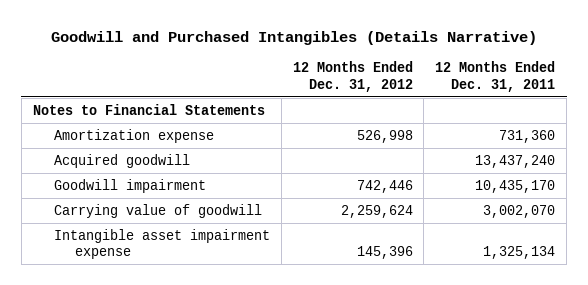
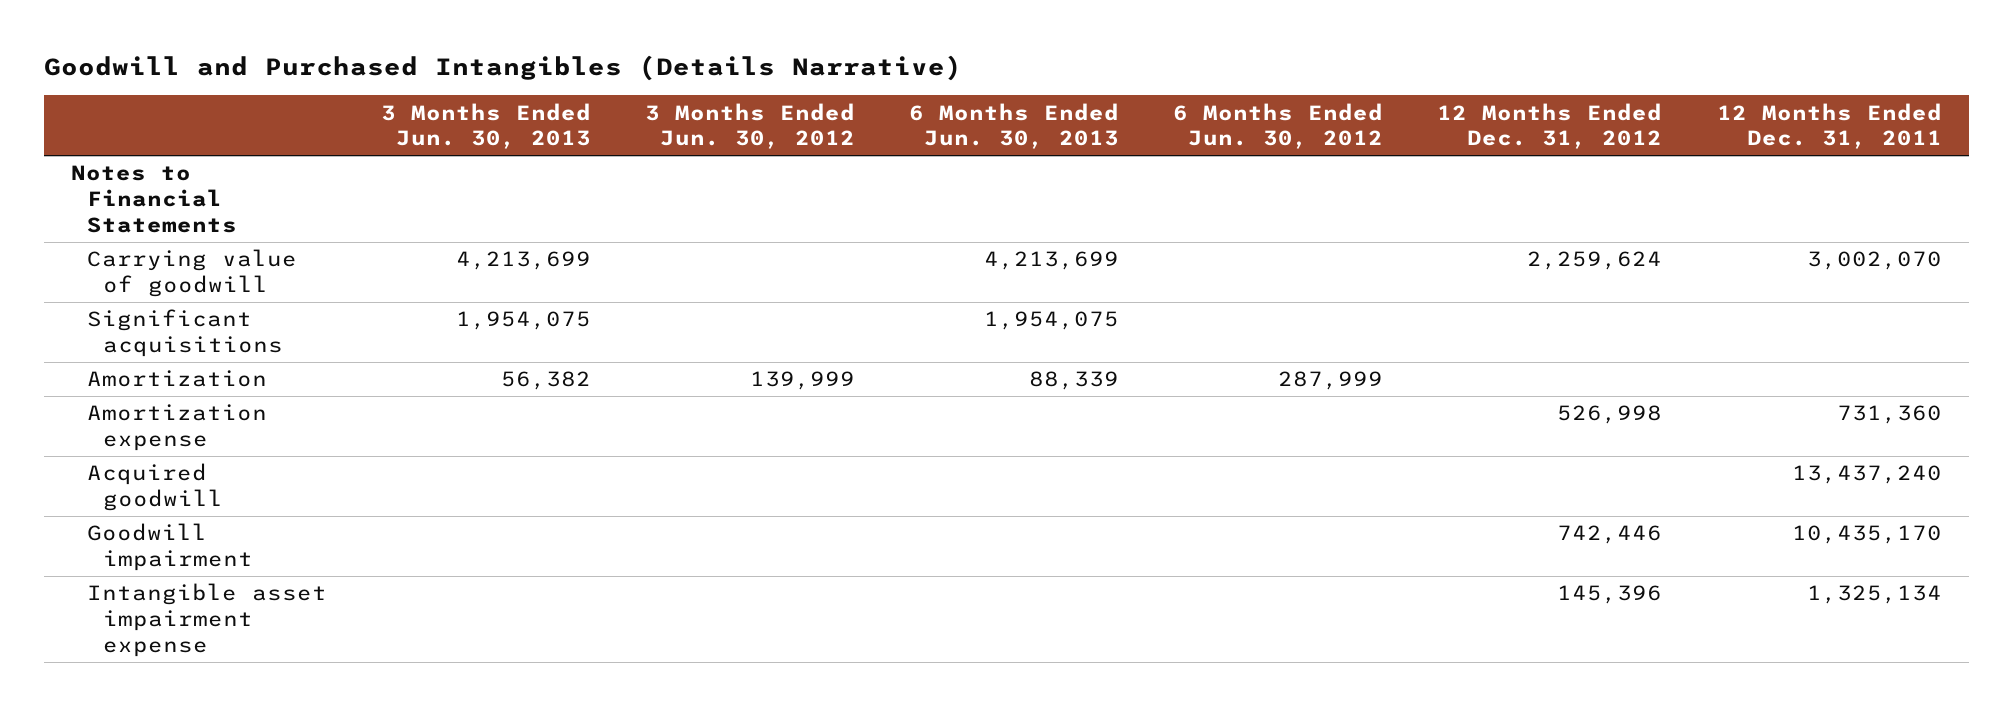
- | 12 Months Ended Dec. 31, 2012 | 12 Months Ended Dec. 31, 2011
+ | 3 Months Ended Jun. 30, 2013 | 3 Months Ended Jun. 30, 2012 | 6 Months Ended Jun. 30, 2013 | 6 Months Ended Jun. 30, 2012 | 12 Months Ended Dec. 31, 2012 | 12 Months Ended Dec. 31, 2011
moved up: Carrying value of goodwill | 4,213,699 | | 4,213,699 | | 2,259,624 | 3,002,070
+ Significant acquisitions | 1,954,075 | | 1,954,075 | | |
+ Amortization | 56,382 | 139,999 | 88,339 | 287,999 | |

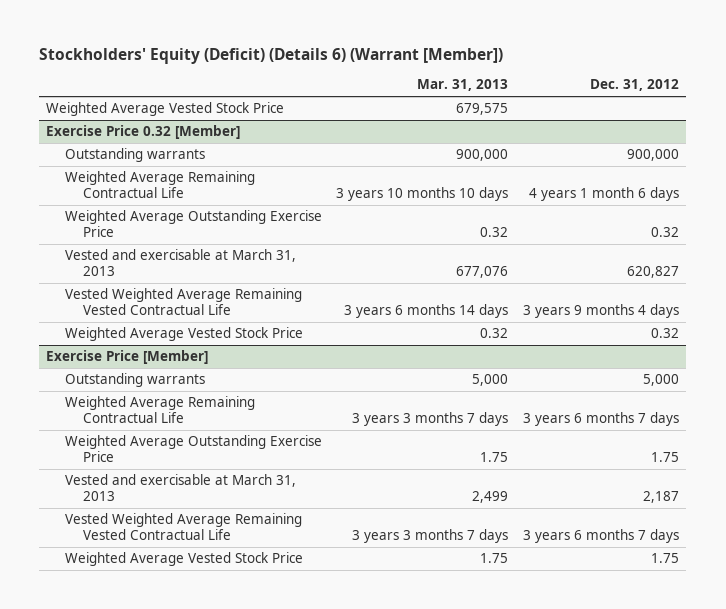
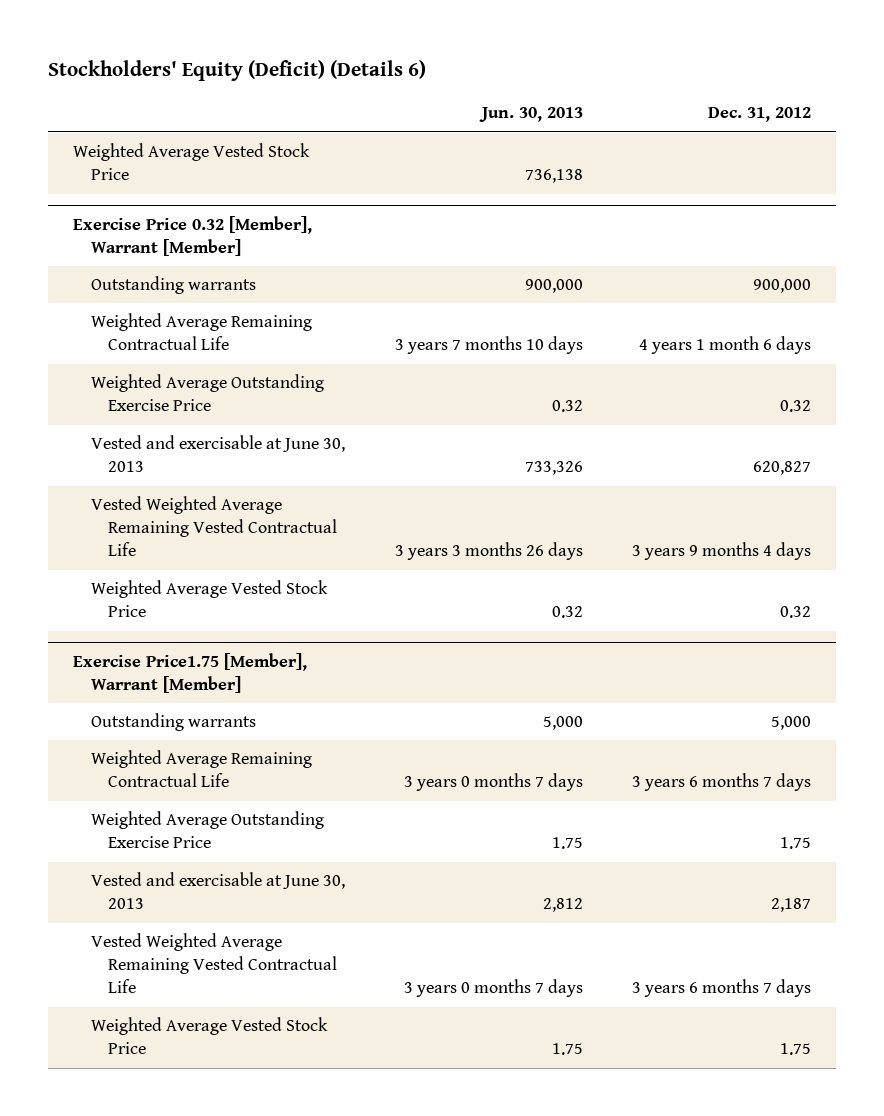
- Stockholders' Equity (Deficit) (Details 6) (Warrant [Member])
+ Stockholders' Equity (Deficit) (Details 6)
- | Mar. 31, 2013 | Dec. 31, 2012
+ | Jun. 30, 2013 | Dec. 31, 2012
- Exercise Price 0.32 [Member]
+ Exercise Price 0.32 [Member], Warrant [Member]
- Vested and exercisable at March 31, 2013 | 677,076 | 620,827
+ Vested and exercisable at June 30, 2013 | 733,326 | 620,827
- Exercise Price [Member]
+ Exercise Price1.75 [Member], Warrant [Member]
- Vested and exercisable at March 31, 2013 | 2,499 | 2,187
+ Vested and exercisable at June 30, 2013 | 2,812 | 2,187

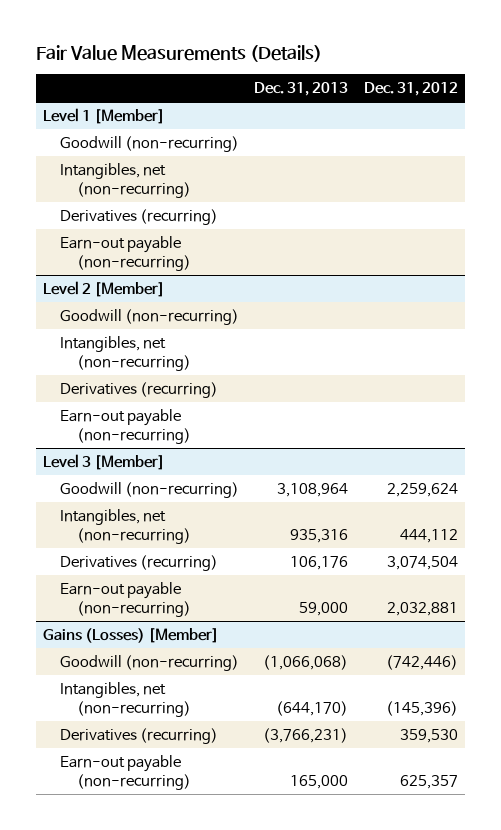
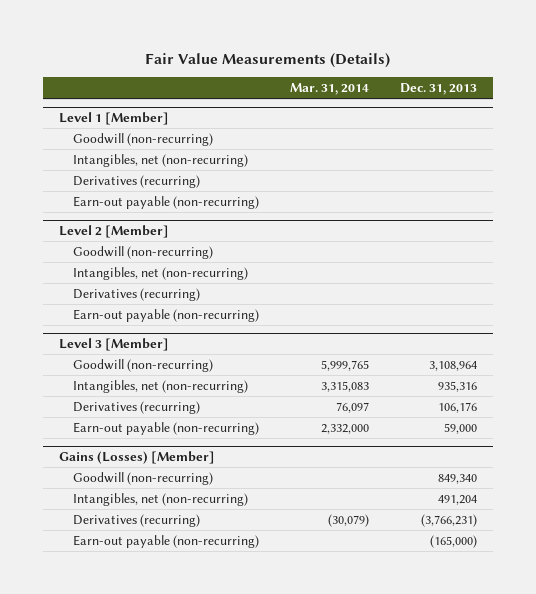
- | Dec. 31, 2013 | Dec. 31, 2012
+ | Mar. 31, 2014 | Dec. 31, 2013
@ Gains (Losses) [Member]
- Goodwill (non-recurring) | (1,066,068) | (742,446)
- Intangibles, net (non-recurring) | (644,170) | (145,396)
+ Goodwill (non-recurring) | | 849,340
+ Intangibles, net (non-recurring) | | 491,204
- Earn-out payable (non-recurring) | 165,000 | 625,357
+ Earn-out payable (non-recurring) | | (165,000)

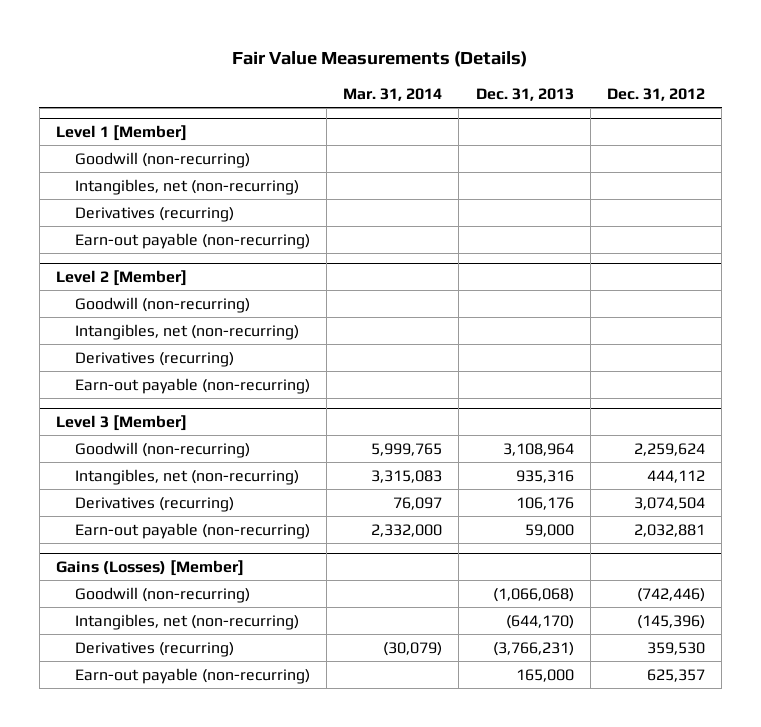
- | Mar. 31, 2014 | Dec. 31, 2013
+ | Mar. 31, 2014 | Dec. 31, 2013 | Dec. 31, 2012
@ Gains (Losses) [Member]
- Goodwill (non-recurring) | | 849,340
- Intangibles, net (non-recurring) | | 491,204
+ Goodwill (non-recurring) | | (1,066,068) | (742,446)
+ Intangibles, net (non-recurring) | | (644,170) | (145,396)
- Earn-out payable (non-recurring) | | (165,000)
+ Earn-out payable (non-recurring) | | 165,000 | 625,357

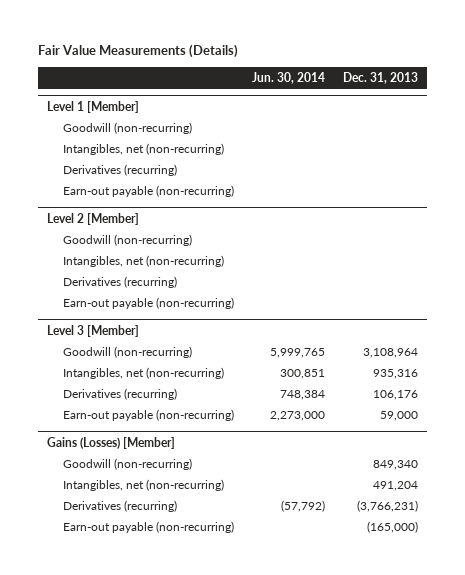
- | Mar. 31, 2014 | Dec. 31, 2013 | Dec. 31, 2012
+ | Jun. 30, 2014 | Dec. 31, 2013
@ Gains (Losses) [Member]
- Goodwill (non-recurring) | | (1,066,068) | (742,446)
- Intangibles, net (non-recurring) | | (644,170) | (145,396)
+ Goodwill (non-recurring) | | 849,340
+ Intangibles, net (non-recurring) | | 491,204
- Earn-out payable (non-recurring) | | 165,000 | 625,357
+ Earn-out payable (non-recurring) | | (165,000)

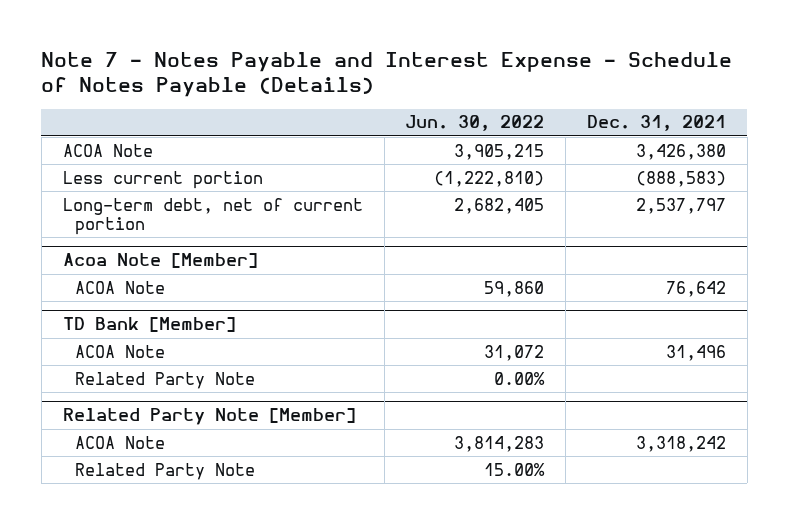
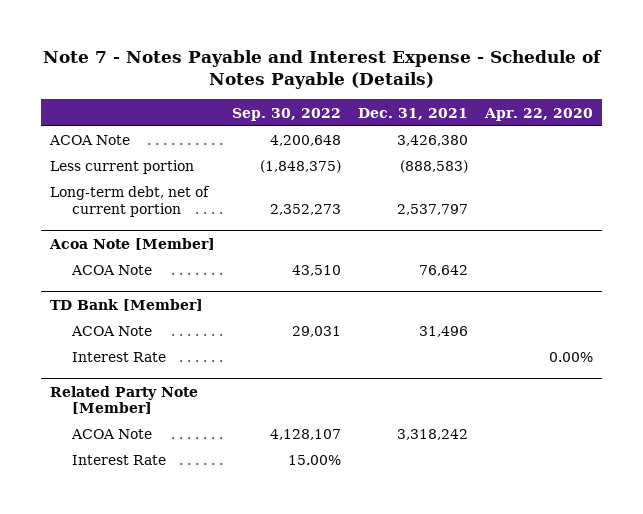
- | Jun. 30, 2022 | Dec. 31, 2021
+ | Sep. 30, 2022 | Dec. 31, 2021 | Apr. 22, 2020
@ TD Bank [Member]
- Related Party Note | 0.00% |
+ Interest Rate | | | 0.00%
@ Related Party Note [Member]
- Related Party Note | 15.00% |
+ Interest Rate | 15.00% | |

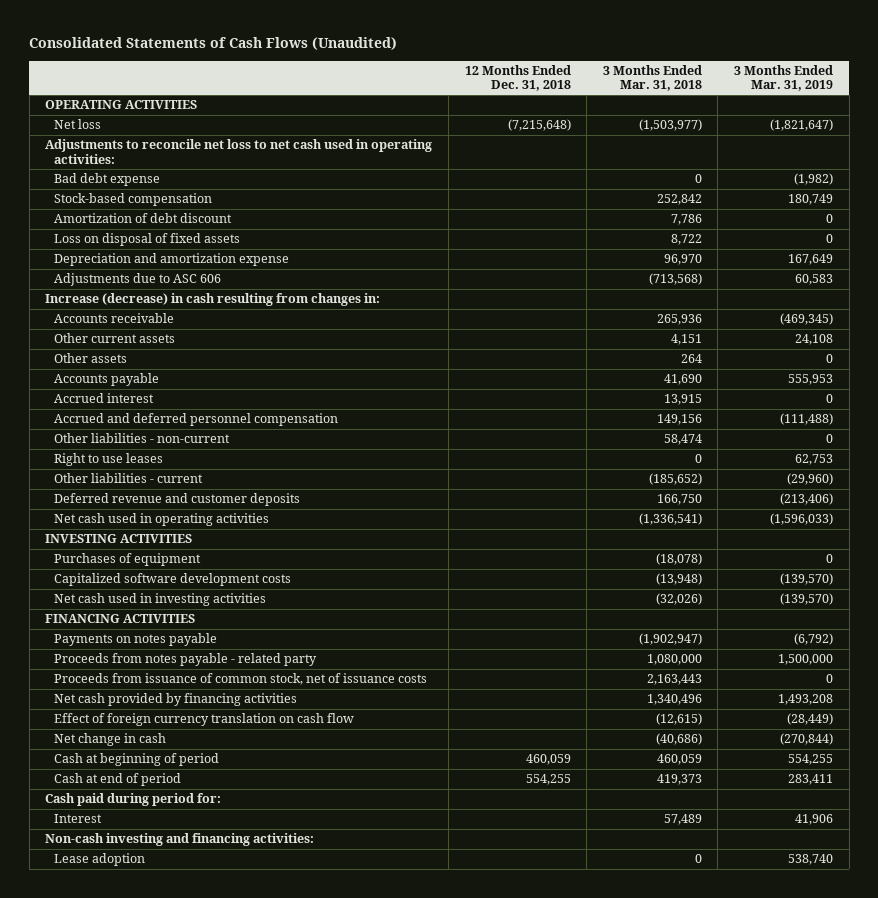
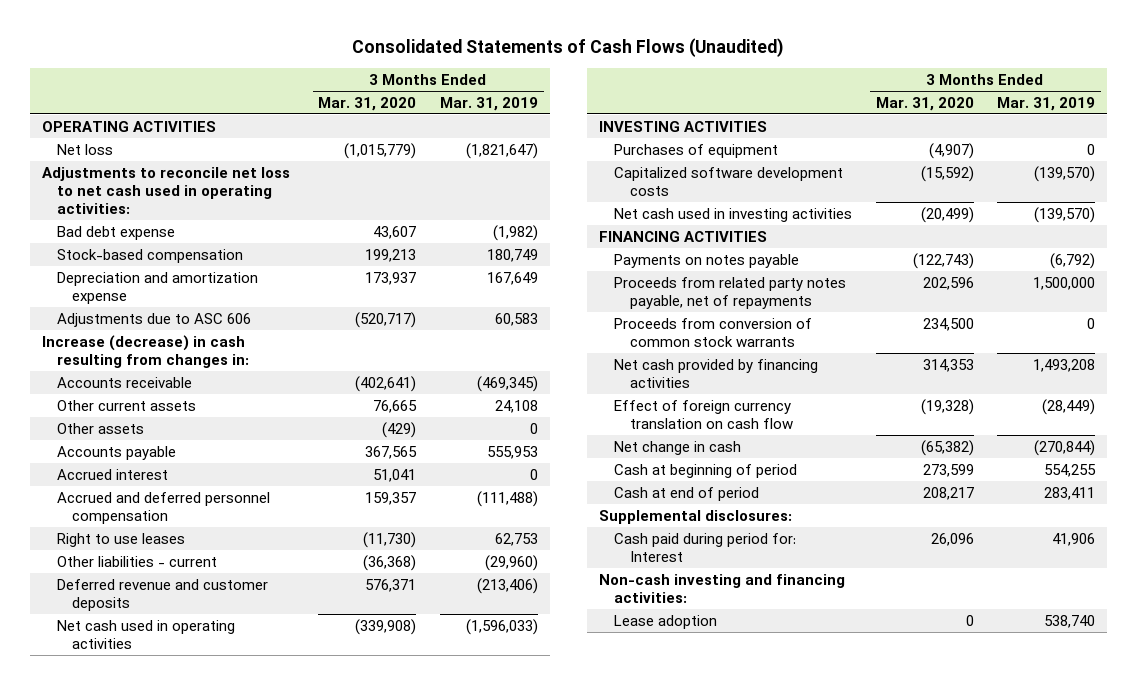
- | 12 Months Ended Dec. 31, 2018 | 3 Months Ended Mar. 31, 2018 | 3 Months Ended Mar. 31, 2019
+ | 3 Months Ended Mar. 31, 2020 | 3 Months Ended Mar. 31, 2019
- Amortization of debt discount | | 7,786 | 0
- Loss on disposal of fixed assets | | 8,722 | 0
- Other liabilities - non-current | | 58,474 | 0
- Proceeds from notes payable - related party | | 1,080,000 | 1,500,000
- Proceeds from issuance of common stock, net of issuance costs | | 2,163,443 | 0
+ Proceeds from related party notes payable, net of repayments | 202,596 | 1,500,000
+ Proceeds from conversion of common stock warrants | 234,500 | 0
- Cash paid during period for:
- Interest | | 57,489 | 41,906
+ Supplemental disclosures:
+ Cash paid during period for: Interest | 26,096 | 41,906

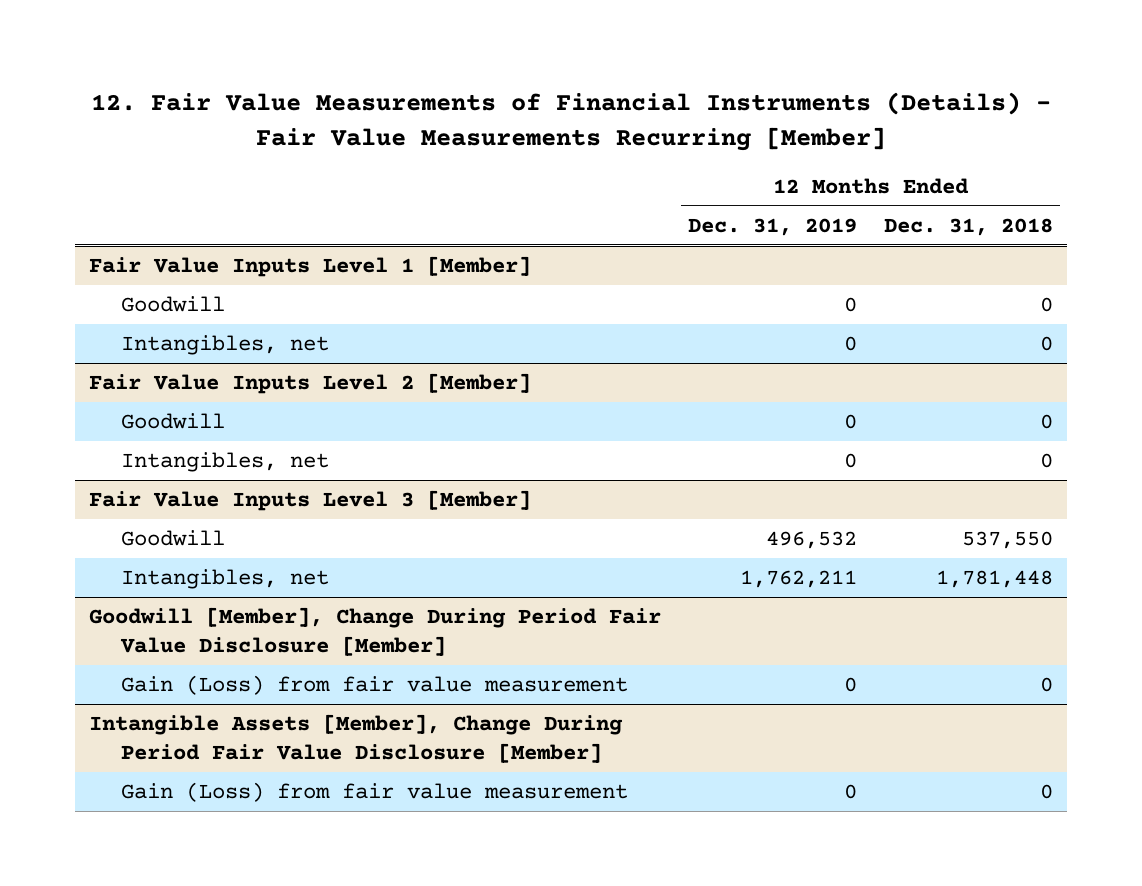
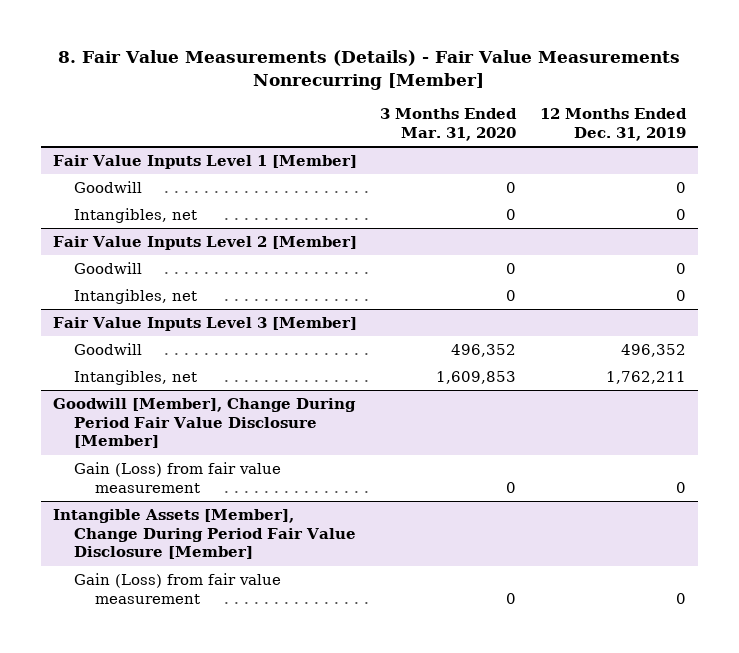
- 12. Fair Value Measurements of Financial Instruments (Details) - Fair Value Measurements Recurring [Member]
+ 8. Fair Value Measurements (Details) - Fair Value Measurements Nonrecurring [Member]
- | 12 Months Ended Dec. 31, 2019 | 12 Months Ended Dec. 31, 2018
+ | 3 Months Ended Mar. 31, 2020 | 12 Months Ended Dec. 31, 2019
@ Fair Value Inputs Level 3 [Member]
- Goodwill | 496,532 | 537,550
+ Goodwill | 496,352 | 496,352

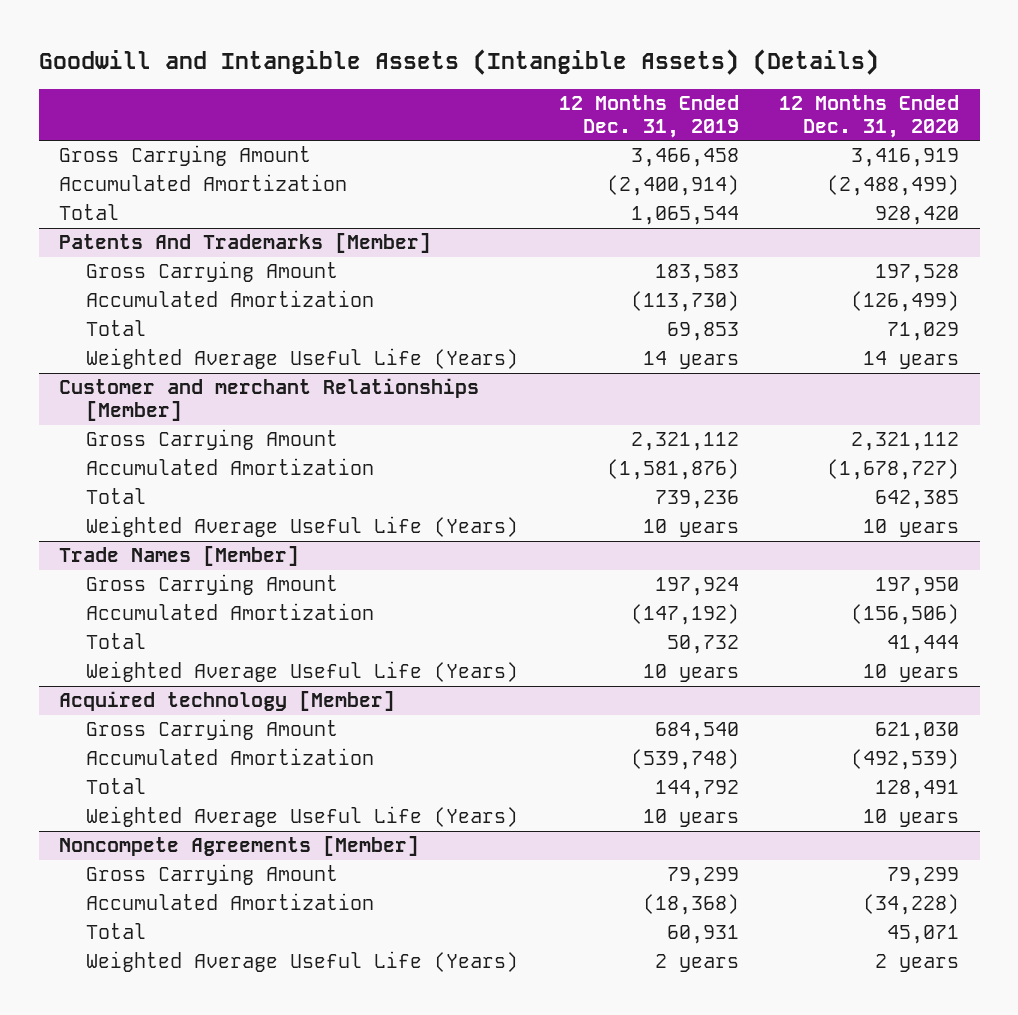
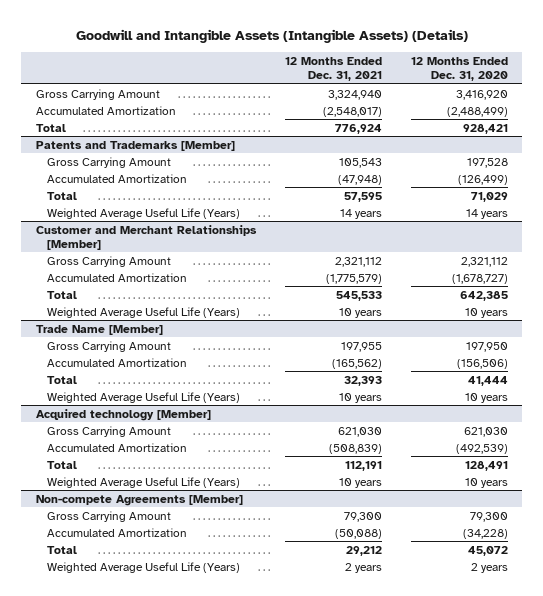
- | 12 Months Ended Dec. 31, 2019 | 12 Months Ended Dec. 31, 2020
+ | 12 Months Ended Dec. 31, 2021 | 12 Months Ended Dec. 31, 2020
- Gross Carrying Amount | 3,466,458 | 3,416,919
+ Gross Carrying Amount | 3,324,940 | 3,416,920
- Total | 1,065,544 | 928,420
- Patents And Trademarks [Member]
+ Total | 776,924 | 928,421
+ Patents and Trademarks [Member]
- Customer and merchant Relationships [Member]
+ Customer and Merchant Relationships [Member]
- Trade Names [Member]
+ Trade Name [Member]
- Noncompete Agreements [Member]
- Gross Carrying Amount | 79,299 | 79,299
+ Non-compete Agreements [Member]
+ Gross Carrying Amount | 79,300 | 79,300
- Total | 60,931 | 45,071
+ Total | 29,212 | 45,072

